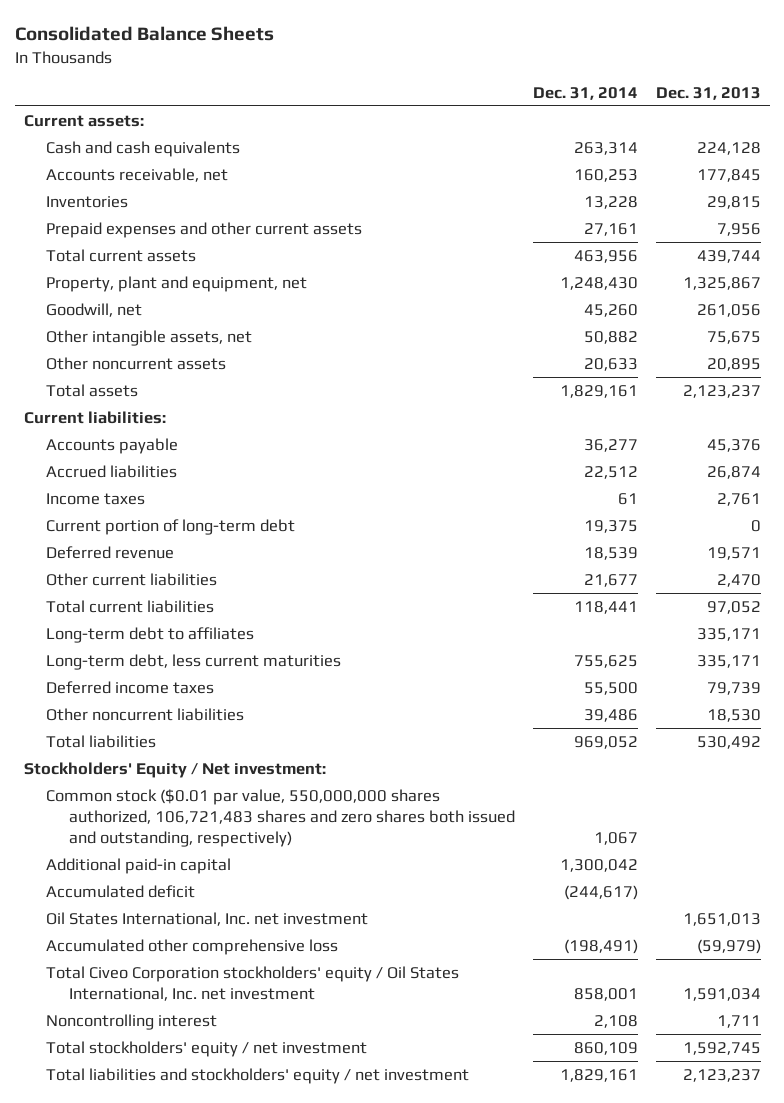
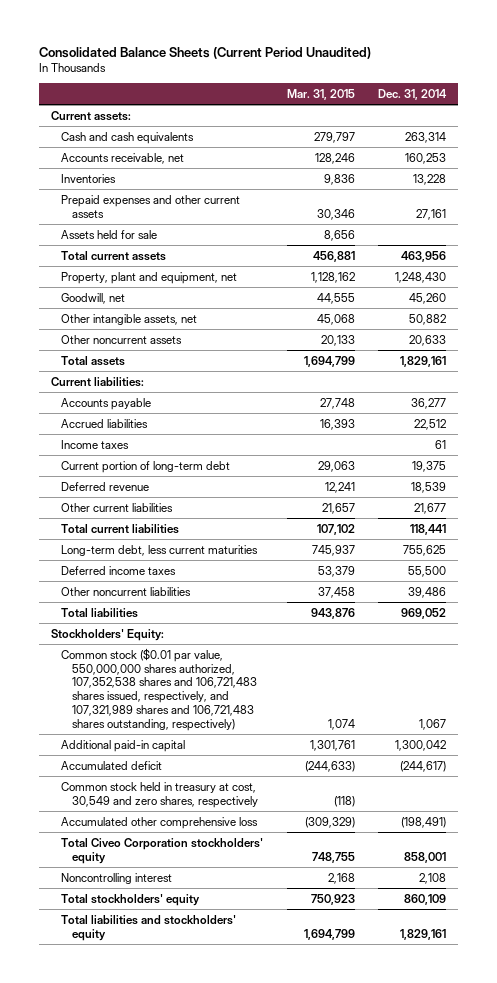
- Consolidated Balance Sheets
+ Consolidated Balance Sheets (Current Period Unaudited)
- | Dec. 31, 2014 | Dec. 31, 2013
+ | Mar. 31, 2015 | Dec. 31, 2014
+ Assets held for sale | 8,656 |
- Long-term debt to affiliates | | 335,171
- Stockholders' Equity / Net investment:
- Common stock ($0.01 par value, 550,000,000 shares authorized, 106,721,483 shares and zero shares both issued and outstanding, respectively) | 1,067 |
+ Stockholders' Equity:
+ Common stock ($0.01 par value, 550,000,000 shares authorized, 107,352,538 shares and 106,721,483 shares issued, respectively, and 107,321,989 shares and 106,721,483 shares outstanding, respectively) | 1,074 | 1,067
- Oil States International, Inc. net investment | | 1,651,013
+ Common stock held in treasury at cost, 30,549 and zero shares, respectively | (118) |
- Total Civeo Corporation stockholders' equity / Oil States International, Inc. net investment | 858,001 | 1,591,034
+ Total Civeo Corporation stockholders' equity | 748,755 | 858,001
- Total stockholders' equity / net investment | 860,109 | 1,592,745
- Total liabilities and stockholders' equity / net investment | 1,829,161 | 2,123,237
+ Total stockholders' equity | 750,923 | 860,109
+ Total liabilities and stockholders' equity | 1,694,799 | 1,829,161

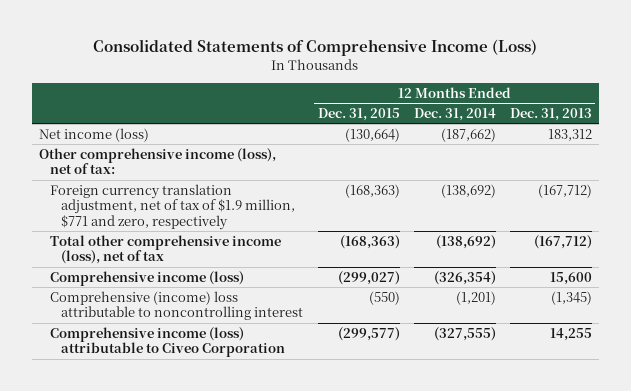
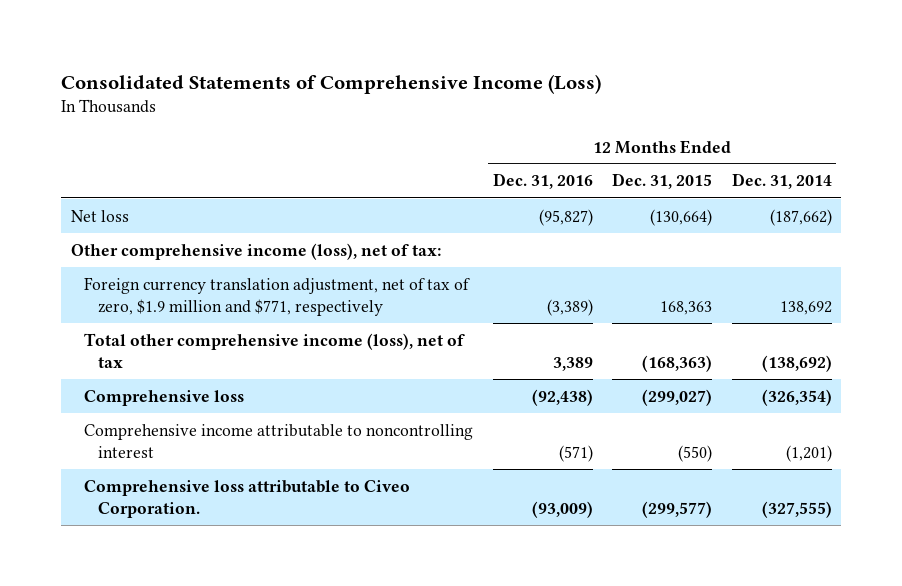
- | 12 Months Ended Dec. 31, 2015 | 12 Months Ended Dec. 31, 2014 | 12 Months Ended Dec. 31, 2013
+ | 12 Months Ended Dec. 31, 2016 | 12 Months Ended Dec. 31, 2015 | 12 Months Ended Dec. 31, 2014
- Net income (loss) | (130,664) | (187,662) | 183,312
+ Net loss | (95,827) | (130,664) | (187,662)
- Foreign currency translation adjustment, net of tax of $1.9 million, $771 and zero, respectively | (168,363) | (138,692) | (167,712)
+ Foreign currency translation adjustment, net of tax of zero, $1.9 million and $771, respectively | (3,389) | 168,363 | 138,692
- Comprehensive income (loss) | (299,027) | (326,354) | 15,600
- Comprehensive (income) loss attributable to noncontrolling interest | (550) | (1,201) | (1,345)
- Comprehensive income (loss) attributable to Civeo Corporation | (299,577) | (327,555) | 14,255
+ Comprehensive loss | (92,438) | (299,027) | (326,354)
+ Comprehensive income attributable to noncontrolling interest | (571) | (550) | (1,201)
+ Comprehensive loss attributable to Civeo Corporation. | (93,009) | (299,577) | (327,555)

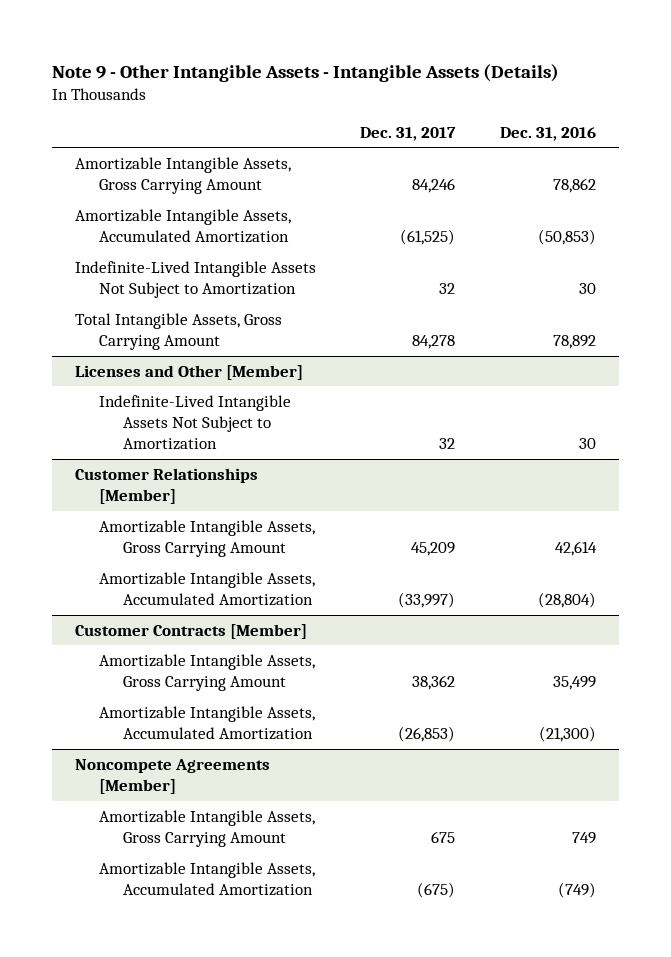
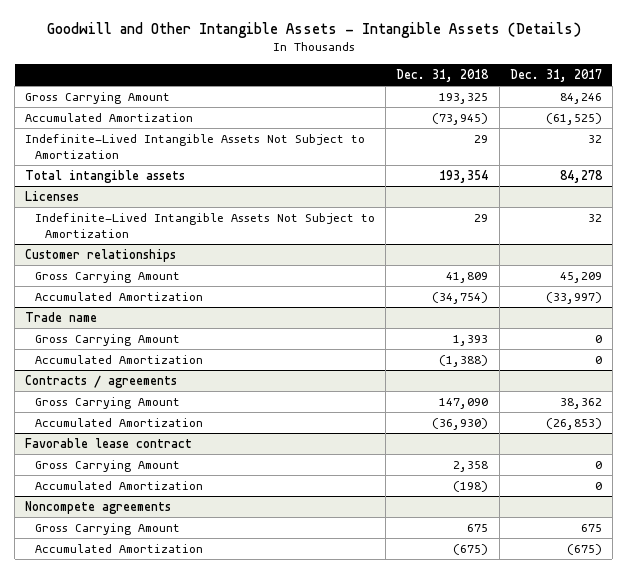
- Note 9 - Other Intangible Assets - Intangible Assets (Details)
+ Goodwill and Other Intangible Assets - Intangible Assets (Details)
- | Dec. 31, 2017 | Dec. 31, 2016
+ | Dec. 31, 2018 | Dec. 31, 2017
- Amortizable Intangible Assets, Gross Carrying Amount | 84,246 | 78,862
- Amortizable Intangible Assets, Accumulated Amortization | (61,525) | (50,853)
+ Gross Carrying Amount | 193,325 | 84,246
+ Accumulated Amortization | (73,945) | (61,525)
- Total Intangible Assets, Gross Carrying Amount | 84,278 | 78,892
- Licenses and Other [Member]
+ Total intangible assets | 193,354 | 84,278
+ Licenses
- Customer Relationships [Member]
- Amortizable Intangible Assets, Gross Carrying Amount | 45,209 | 42,614
- Amortizable Intangible Assets, Accumulated Amortization | (33,997) | (28,804)
- Customer Contracts [Member]
- Amortizable Intangible Assets, Gross Carrying Amount | 38,362 | 35,499
- Amortizable Intangible Assets, Accumulated Amortization | (26,853) | (21,300)
- Noncompete Agreements [Member]
- Amortizable Intangible Assets, Gross Carrying Amount | 675 | 749
- Amortizable Intangible Assets, Accumulated Amortization | (675) | (749)
+ Customer relationships
+ Gross Carrying Amount | 41,809 | 45,209
+ Accumulated Amortization | (34,754) | (33,997)
+ Trade name
+ Gross Carrying Amount | 1,393 | 0
+ Accumulated Amortization | (1,388) | 0
+ Contracts / agreements
+ Gross Carrying Amount | 147,090 | 38,362
+ Accumulated Amortization | (36,930) | (26,853)
+ Favorable lease contract
+ Gross Carrying Amount | 2,358 | 0
+ Accumulated Amortization | (198) | 0
+ Noncompete agreements
+ Gross Carrying Amount | 675 | 675
+ Accumulated Amortization | (675) | (675)

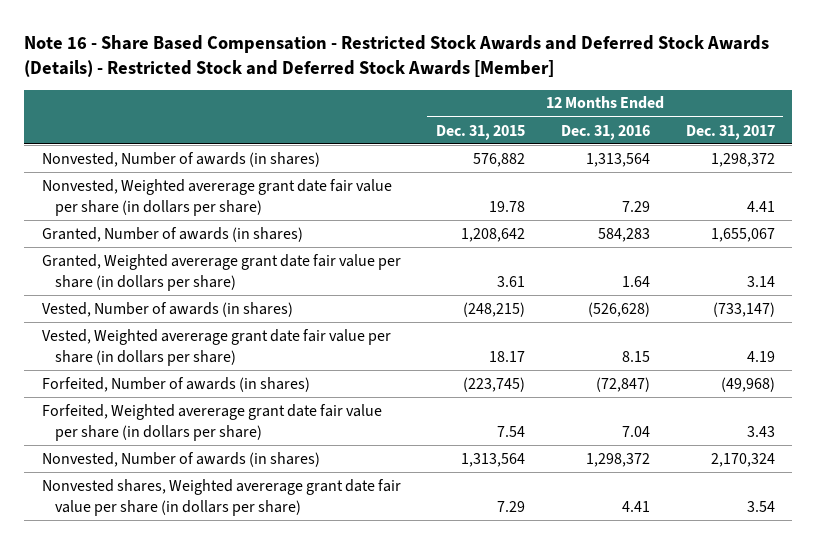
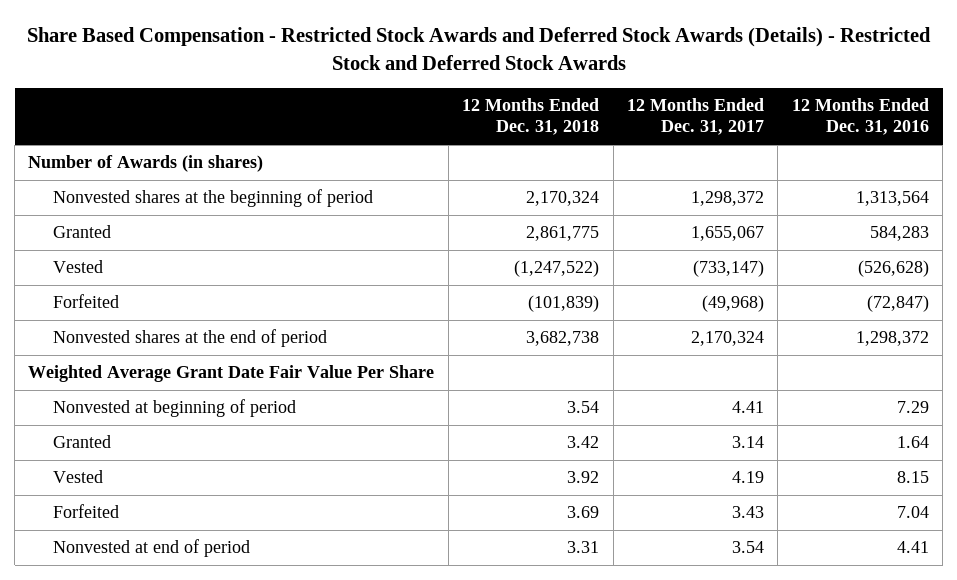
- Note 16 - Share Based Compensation - Restricted Stock Awards and Deferred Stock Awards (Details) - Restricted Stock and Deferred Stock Awards [Member]
+ Share Based Compensation - Restricted Stock Awards and Deferred Stock Awards (Details) - Restricted Stock and Deferred Stock Awards
- | 12 Months Ended Dec. 31, 2015 | 12 Months Ended Dec. 31, 2016 | 12 Months Ended Dec. 31, 2017
+ | 12 Months Ended Dec. 31, 2018 | 12 Months Ended Dec. 31, 2017 | 12 Months Ended Dec. 31, 2016
- Nonvested, Number of awards (in shares) | 576,882 | 1,313,564 | 1,298,372
- Nonvested, Weighted avererage grant date fair value per share (in dollars per share) | 19.78 | 7.29 | 4.41
- Granted, Number of awards (in shares) | 1,208,642 | 584,283 | 1,655,067
- Granted, Weighted avererage grant date fair value per share (in dollars per share) | 3.61 | 1.64 | 3.14
- Vested, Number of awards (in shares) | (248,215) | (526,628) | (733,147)
- Vested, Weighted avererage grant date fair value per share (in dollars per share) | 18.17 | 8.15 | 4.19
- Forfeited, Number of awards (in shares) | (223,745) | (72,847) | (49,968)
- Forfeited, Weighted avererage grant date fair value per share (in dollars per share) | 7.54 | 7.04 | 3.43
- Nonvested, Number of awards (in shares) | 1,313,564 | 1,298,372 | 2,170,324
- Nonvested shares, Weighted avererage grant date fair value per share (in dollars per share) | 7.29 | 4.41 | 3.54
+ Number of Awards (in shares)
+ Nonvested shares at the beginning of period | 2,170,324 | 1,298,372 | 1,313,564
+ Granted | 2,861,775 | 1,655,067 | 584,283
+ Vested | (1,247,522) | (733,147) | (526,628)
+ Forfeited | (101,839) | (49,968) | (72,847)
+ Nonvested shares at the end of period | 3,682,738 | 2,170,324 | 1,298,372
+ Weighted Average Grant Date Fair Value Per Share
+ Nonvested at beginning of period | 3.54 | 4.41 | 7.29
+ Granted | 3.42 | 3.14 | 1.64
+ Vested | 3.92 | 4.19 | 8.15
+ Forfeited | 3.69 | 3.43 | 7.04
+ Nonvested at end of period | 3.31 | 3.54 | 4.41

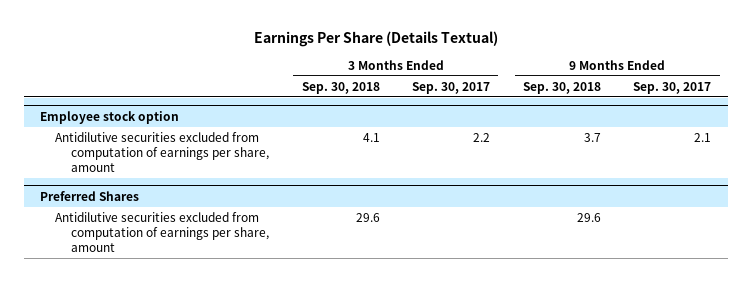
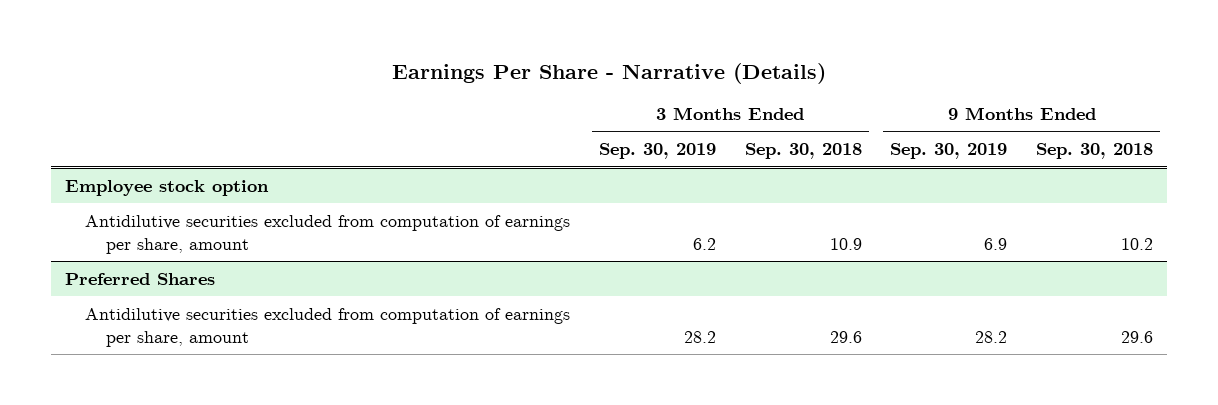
- Earnings Per Share (Details Textual)
+ Earnings Per Share - Narrative (Details)
- | 3 Months Ended Sep. 30, 2018 | 3 Months Ended Sep. 30, 2017 | 9 Months Ended Sep. 30, 2018 | 9 Months Ended Sep. 30, 2017
+ | 3 Months Ended Sep. 30, 2019 | 3 Months Ended Sep. 30, 2018 | 9 Months Ended Sep. 30, 2019 | 9 Months Ended Sep. 30, 2018
@ Employee stock option
- Antidilutive securities excluded from computation of earnings per share, amount | 4.1 | 2.2 | 3.7 | 2.1
+ Antidilutive securities excluded from computation of earnings per share, amount | 6.2 | 10.9 | 6.9 | 10.2

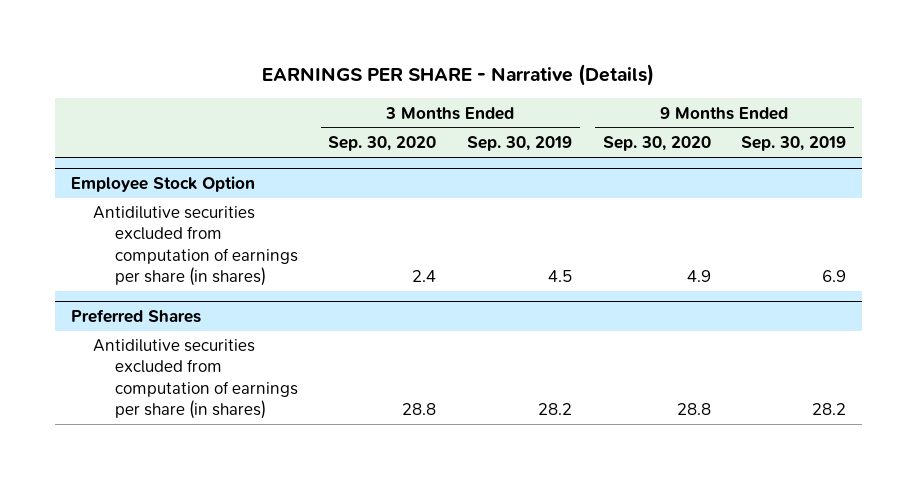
- Earnings Per Share - Narrative (Details)
+ EARNINGS PER SHARE - Narrative (Details)
- | 3 Months Ended Sep. 30, 2019 | 3 Months Ended Sep. 30, 2018 | 9 Months Ended Sep. 30, 2019 | 9 Months Ended Sep. 30, 2018
+ | 3 Months Ended Sep. 30, 2020 | 3 Months Ended Sep. 30, 2019 | 9 Months Ended Sep. 30, 2020 | 9 Months Ended Sep. 30, 2019
- Employee stock option
- Antidilutive securities excluded from computation of earnings per share, amount | 6.2 | 10.9 | 6.9 | 10.2
+ Employee Stock Option
+ Antidilutive securities excluded from computation of earnings per share (in shares) | 2.4 | 4.5 | 4.9 | 6.9
@ Preferred Shares
- Antidilutive securities excluded from computation of earnings per share, amount | 28.2 | 29.6 | 28.2 | 29.6
+ Antidilutive securities excluded from computation of earnings per share (in shares) | 28.8 | 28.2 | 28.8 | 28.2

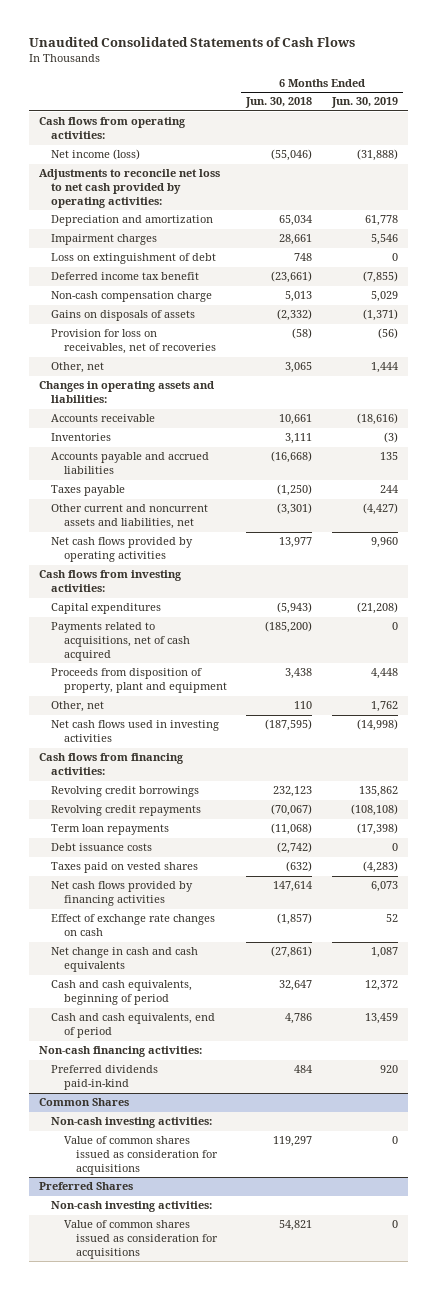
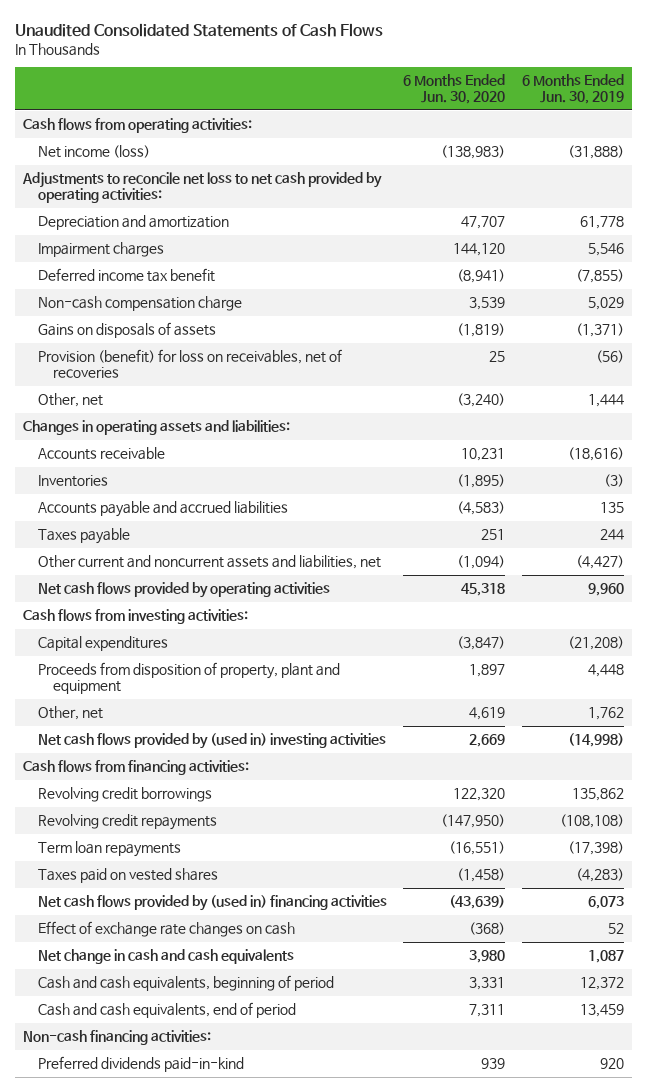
- | 6 Months Ended Jun. 30, 2018 | 6 Months Ended Jun. 30, 2019
+ | 6 Months Ended Jun. 30, 2020 | 6 Months Ended Jun. 30, 2019
- Loss on extinguishment of debt | 748 | 0
- Provision for loss on receivables, net of recoveries | (58) | (56)
+ Provision (benefit) for loss on receivables, net of recoveries | 25 | (56)
- Payments related to acquisitions, net of cash acquired | (185,200) | 0
- Net cash flows used in investing activities | (187,595) | (14,998)
+ Net cash flows provided by (used in) investing activities | 2,669 | (14,998)
- Debt issuance costs | (2,742) | 0
- Net cash flows provided by financing activities | 147,614 | 6,073
+ Net cash flows provided by (used in) financing activities | (43,639) | 6,073
- Common Shares
- Non-cash investing activities:
- Value of common shares issued as consideration for acquisitions | 119,297 | 0
- Preferred Shares
- Non-cash investing activities:
- Value of common shares issued as consideration for acquisitions | 54,821 | 0

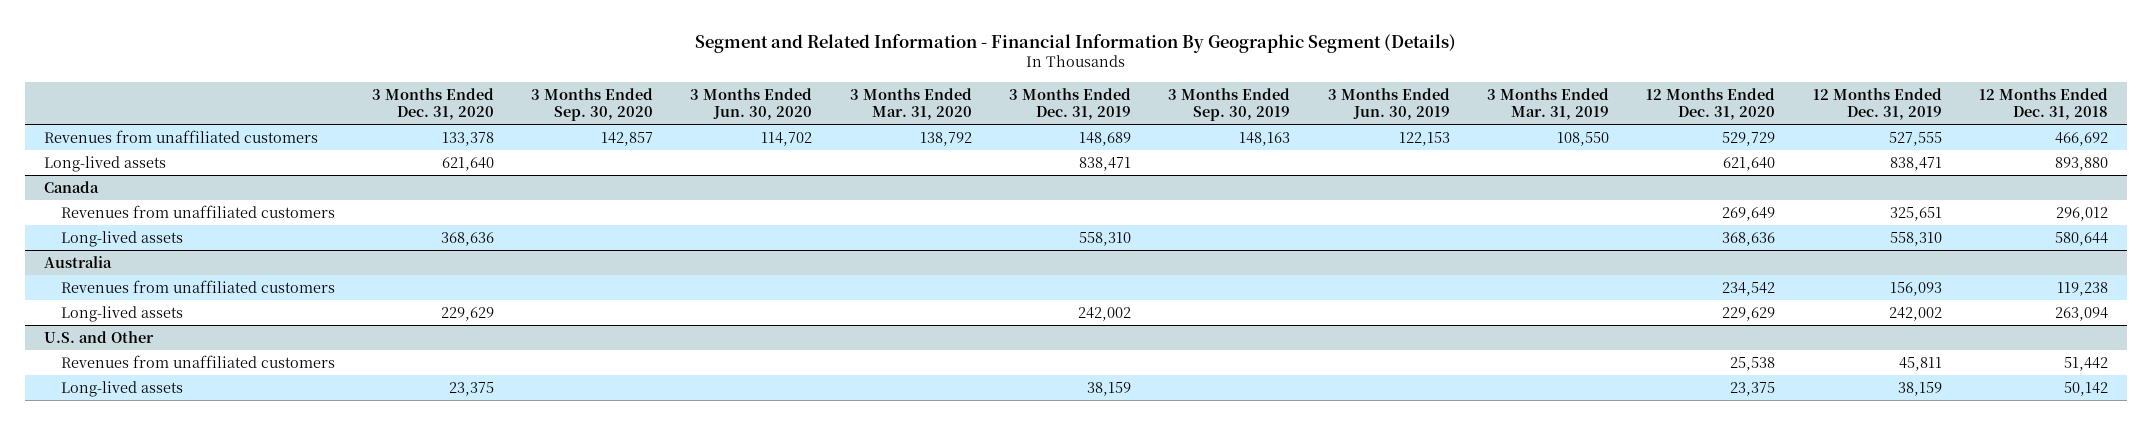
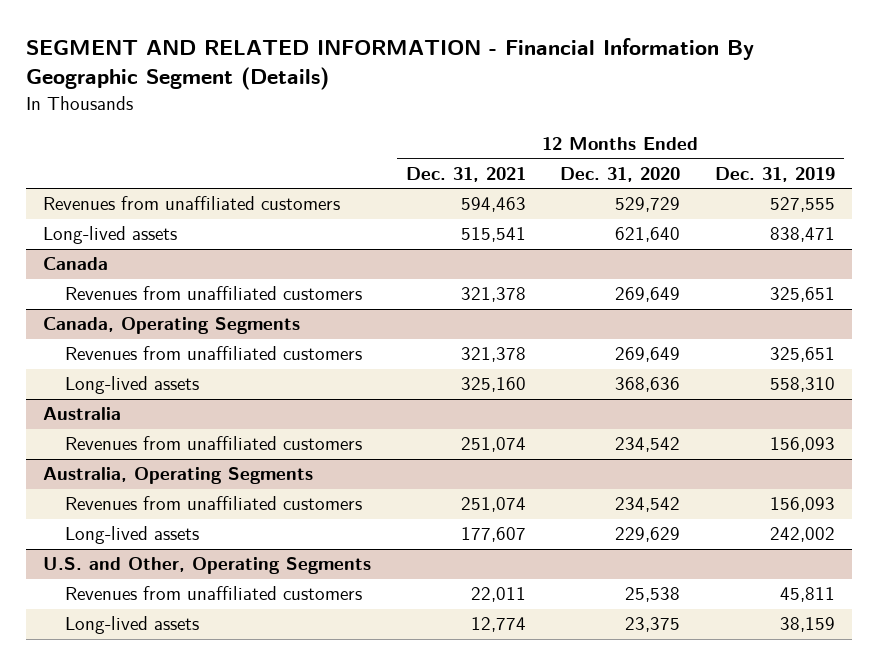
- Segment and Related Information - Financial Information By Geographic Segment (Details)
+ SEGMENT AND RELATED INFORMATION - Financial Information By Geographic Segment (Details)
- | 3 Months Ended Dec. 31, 2020 | 3 Months Ended Sep. 30, 2020 | 3 Months Ended Jun. 30, 2020 | 3 Months Ended Mar. 31, 2020 | 3 Months Ended Dec. 31, 2019 | 3 Months Ended Sep. 30, 2019 | 3 Months Ended Jun. 30, 2019 | 3 Months Ended Mar. 31, 2019 | 12 Months Ended Dec. 31, 2020 | 12 Months Ended Dec. 31, 2019 | 12 Months Ended Dec. 31, 2018
+ | 12 Months Ended Dec. 31, 2021 | 12 Months Ended Dec. 31, 2020 | 12 Months Ended Dec. 31, 2019
+ Canada, Operating Segments
+ Revenues from unaffiliated customers | 321,378 | 269,649 | 325,651
+ Australia, Operating Segments
+ Revenues from unaffiliated customers | 251,074 | 234,542 | 156,093
- U.S. and Other
+ U.S. and Other, Operating Segments

